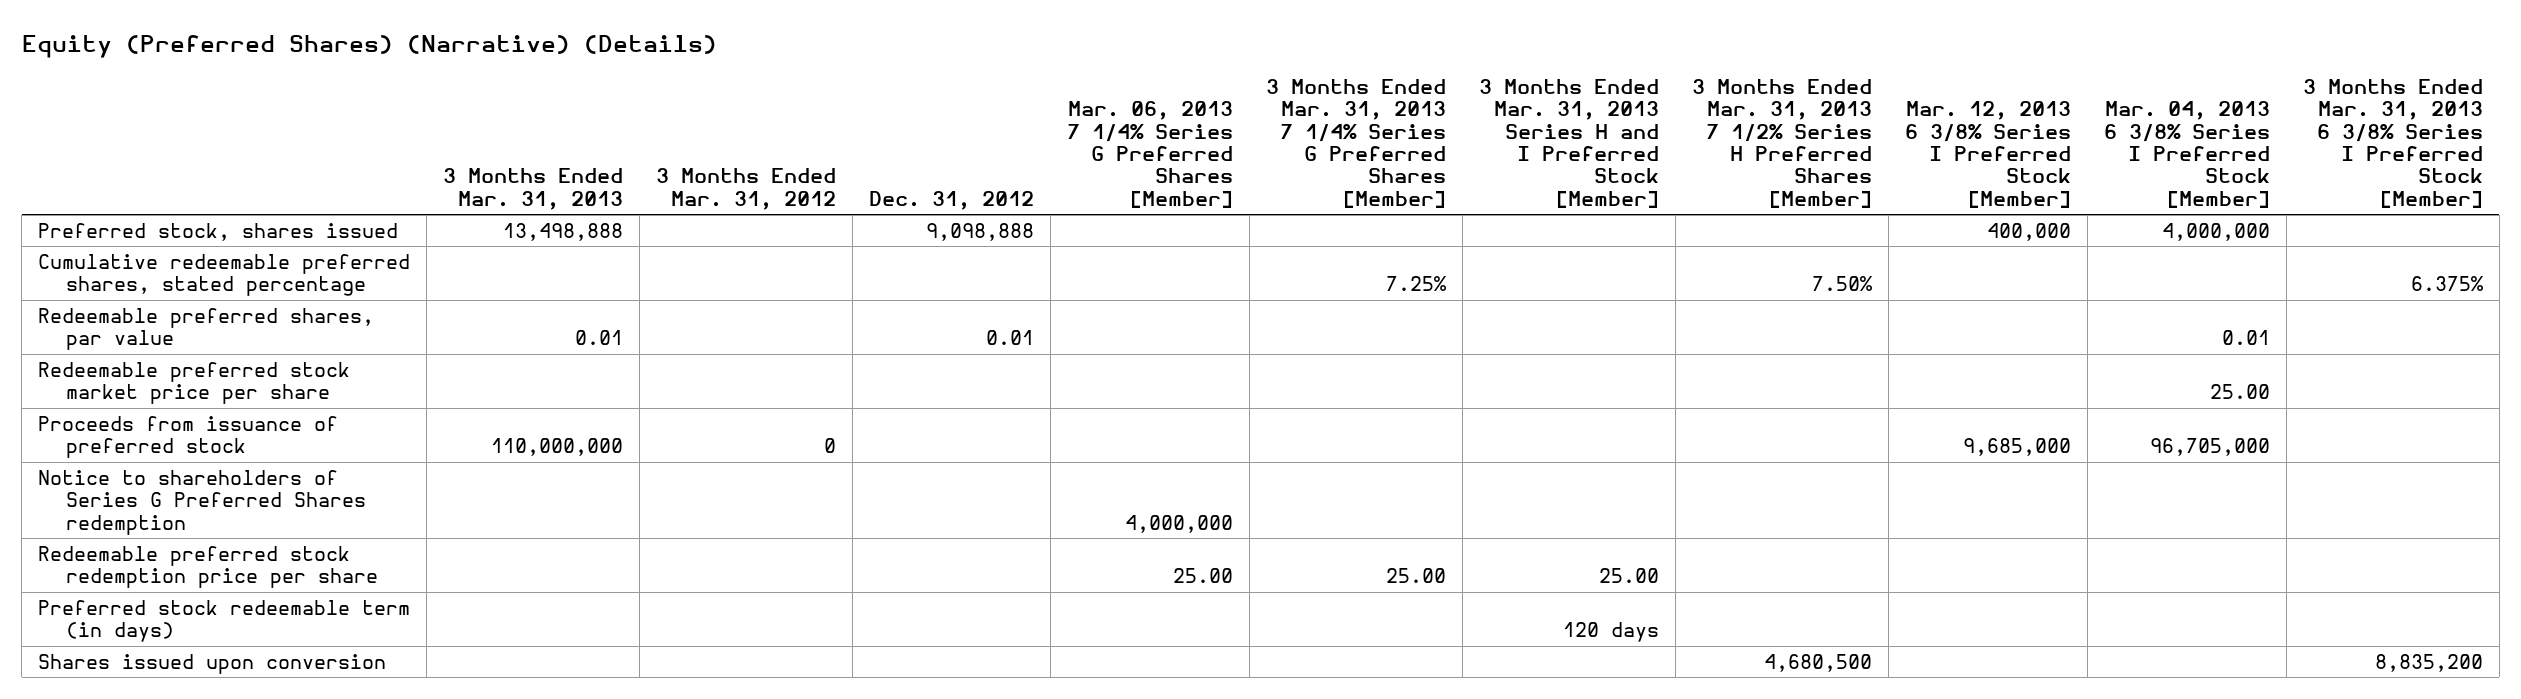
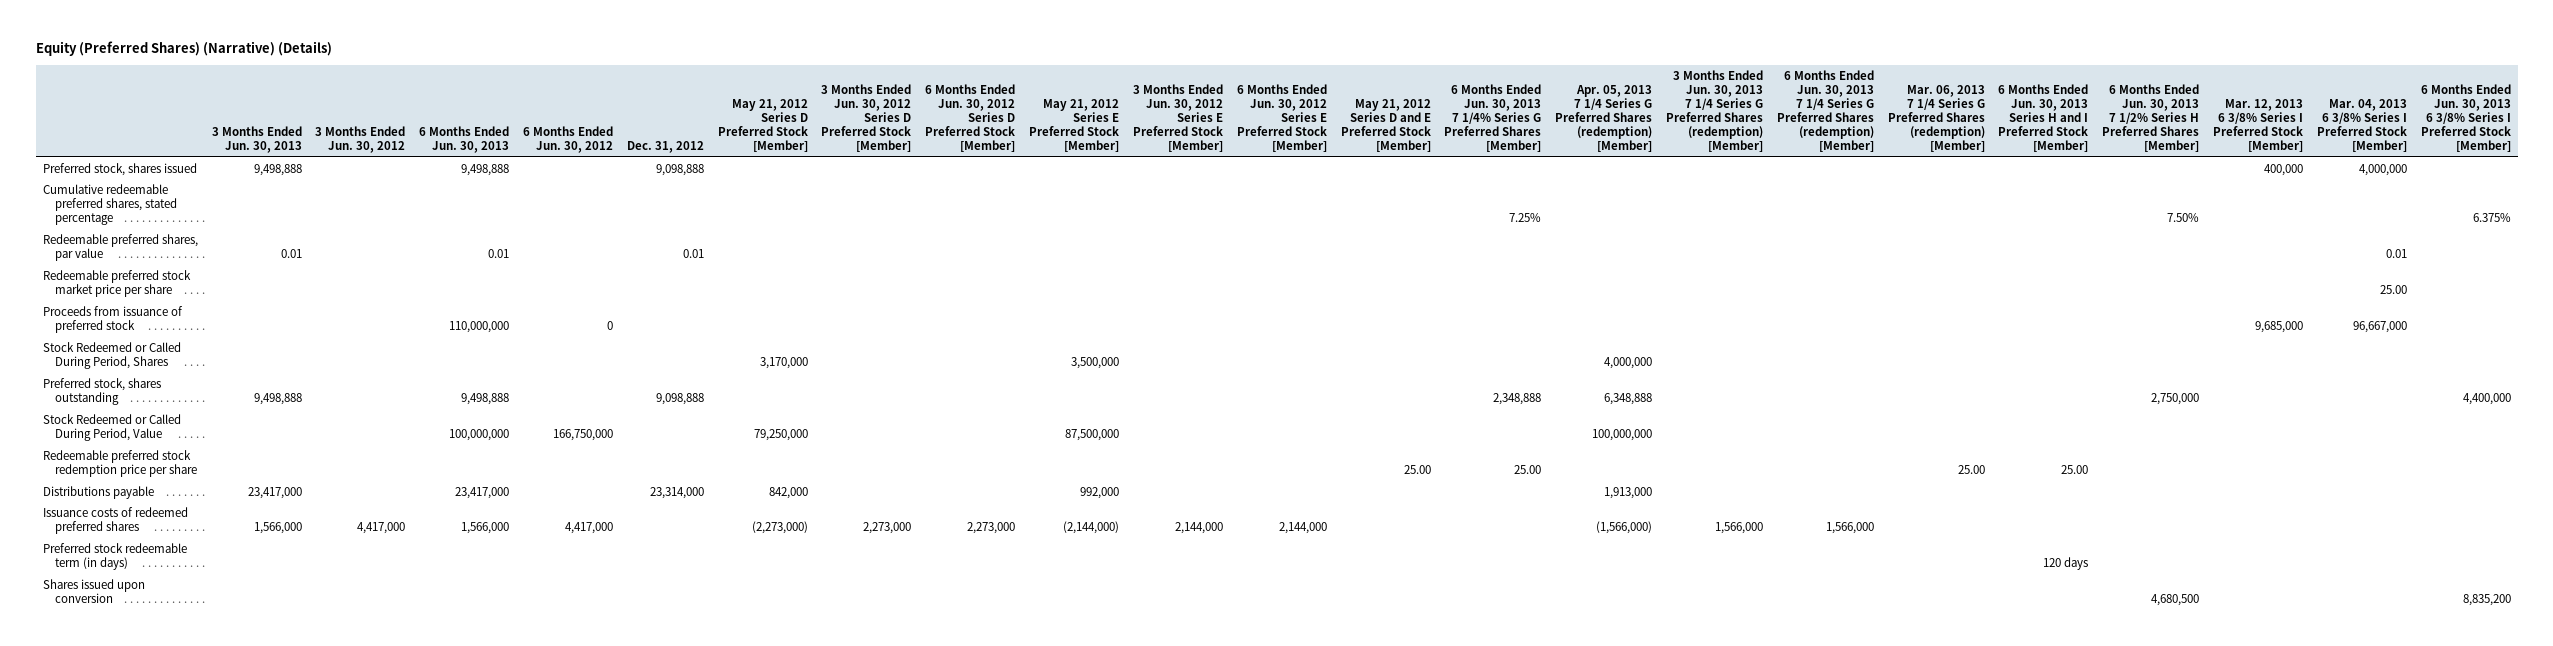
- | 3 Months Ended Mar. 31, 2013 | 3 Months Ended Mar. 31, 2012 | Dec. 31, 2012 | Mar. 06, 2013 7 1/4% Series G Preferred Shares [Member] | 3 Months Ended Mar. 31, 2013 7 1/4% Series G Preferred Shares [Member] | 3 Months Ended Mar. 31, 2013 Series H and I Preferred Stock [Member] | 3 Months Ended Mar. 31, 2013 7 1/2% Series H Preferred Shares [Member] | Mar. 12, 2013 6 3/8% Series I Preferred Stock [Member] | Mar. 04, 2013 6 3/8% Series I Preferred Stock [Member] | 3 Months Ended Mar. 31, 2013 6 3/8% Series I Preferred Stock [Member]
+ | 3 Months Ended Jun. 30, 2013 | 3 Months Ended Jun. 30, 2012 | 6 Months Ended Jun. 30, 2013 | 6 Months Ended Jun. 30, 2012 | Dec. 31, 2012 | May 21, 2012 Series D Preferred Stock [Member] | 3 Months Ended Jun. 30, 2012 Series D Preferred Stock [Member] | 6 Months Ended Jun. 30, 2012 Series D Preferred Stock [Member] | May 21, 2012 Series E Preferred Stock [Member] | 3 Months Ended Jun. 30, 2012 Series E Preferred Stock [Member] | 6 Months Ended Jun. 30, 2012 Series E Preferred Stock [Member] | May 21, 2012 Series D and E Preferred Stock [Member] | 6 Months Ended Jun. 30, 2013 7 1/4% Series G Preferred Shares [Member] | Apr. 05, 2013 7 1/4 Series G Preferred Shares (redemption) [Member] | 3 Months Ended Jun. 30, 2013 7 1/4 Series G Preferred Shares (redemption) [Member] | 6 Months Ended Jun. 30, 2013 7 1/4 Series G Preferred Shares (redemption) [Member] | Mar. 06, 2013 7 1/4 Series G Preferred Shares (redemption) [Member] | 6 Months Ended Jun. 30, 2013 Series H and I Preferred Stock [Member] | 6 Months Ended Jun. 30, 2013 7 1/2% Series H Preferred Shares [Member] | Mar. 12, 2013 6 3/8% Series I Preferred Stock [Member] | Mar. 04, 2013 6 3/8% Series I Preferred Stock [Member] | 6 Months Ended Jun. 30, 2013 6 3/8% Series I Preferred Stock [Member]
- Proceeds from issuance of preferred stock | 110,000,000 | 0 | | | | | | 9,685,000 | 96,705,000 |
- Notice to shareholders of Series G Preferred Shares redemption | | | | 4,000,000 | | | | | |
+ Proceeds from issuance of preferred stock | | | 110,000,000 | 0 | | | | | | | | | | | | | | | | 9,685,000 | 96,667,000 |
+ Stock Redeemed or Called During Period, Shares | | | | | | 3,170,000 | | | 3,500,000 | | | | | 4,000,000 | | | | | | | |
+ Preferred stock, shares outstanding | 9,498,888 | | 9,498,888 | | 9,098,888 | | | | | | | | 2,348,888 | 6,348,888 | | | | | 2,750,000 | | | 4,400,000
+ Stock Redeemed or Called During Period, Value | | | 100,000,000 | 166,750,000 | | 79,250,000 | | | 87,500,000 | | | | | 100,000,000 | | | | | | | |
+ Distributions payable | 23,417,000 | | 23,417,000 | | 23,314,000 | 842,000 | | | 992,000 | | | | | 1,913,000 | | | | | | | |
+ Issuance costs of redeemed preferred shares | 1,566,000 | 4,417,000 | 1,566,000 | 4,417,000 | | (2,273,000) | 2,273,000 | 2,273,000 | (2,144,000) | 2,144,000 | 2,144,000 | | | (1,566,000) | 1,566,000 | 1,566,000 | | | | | |

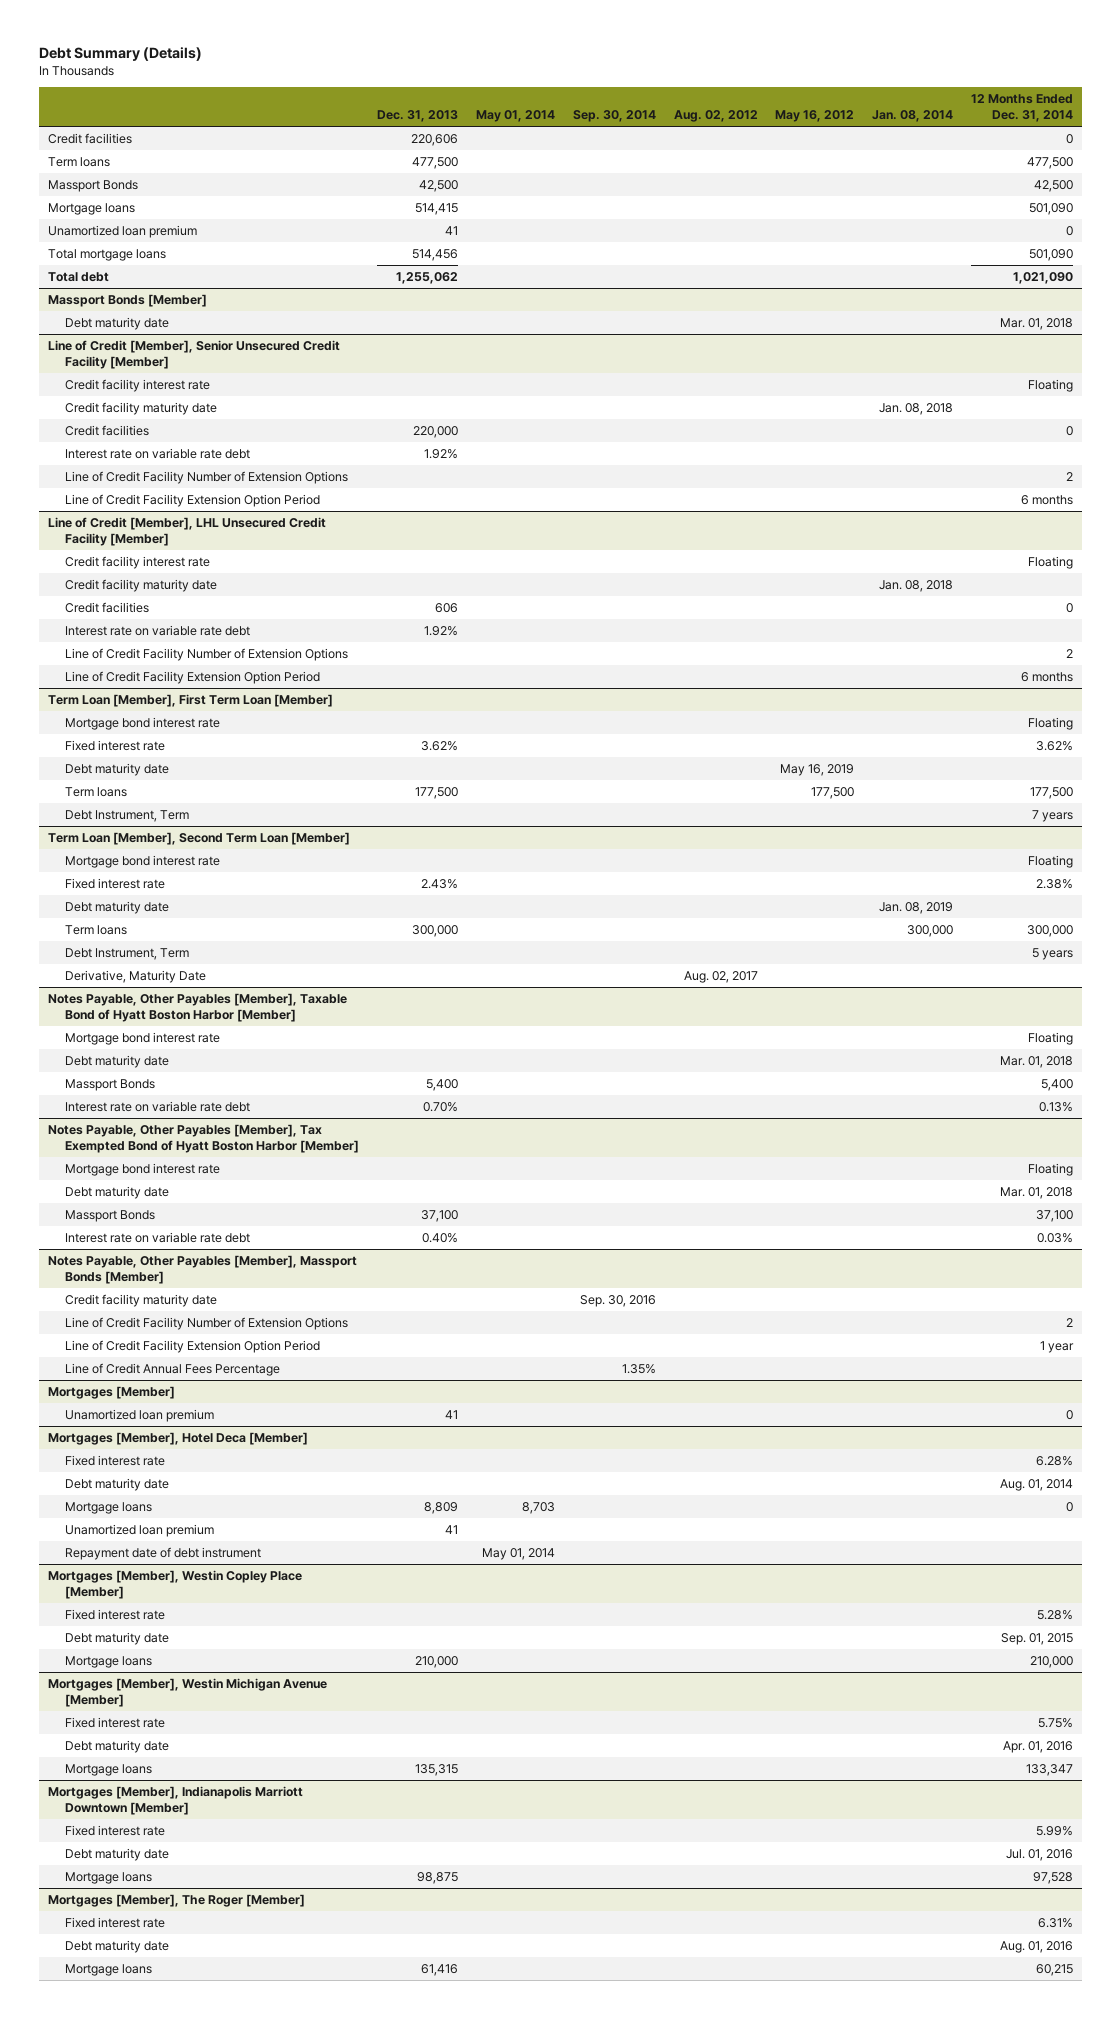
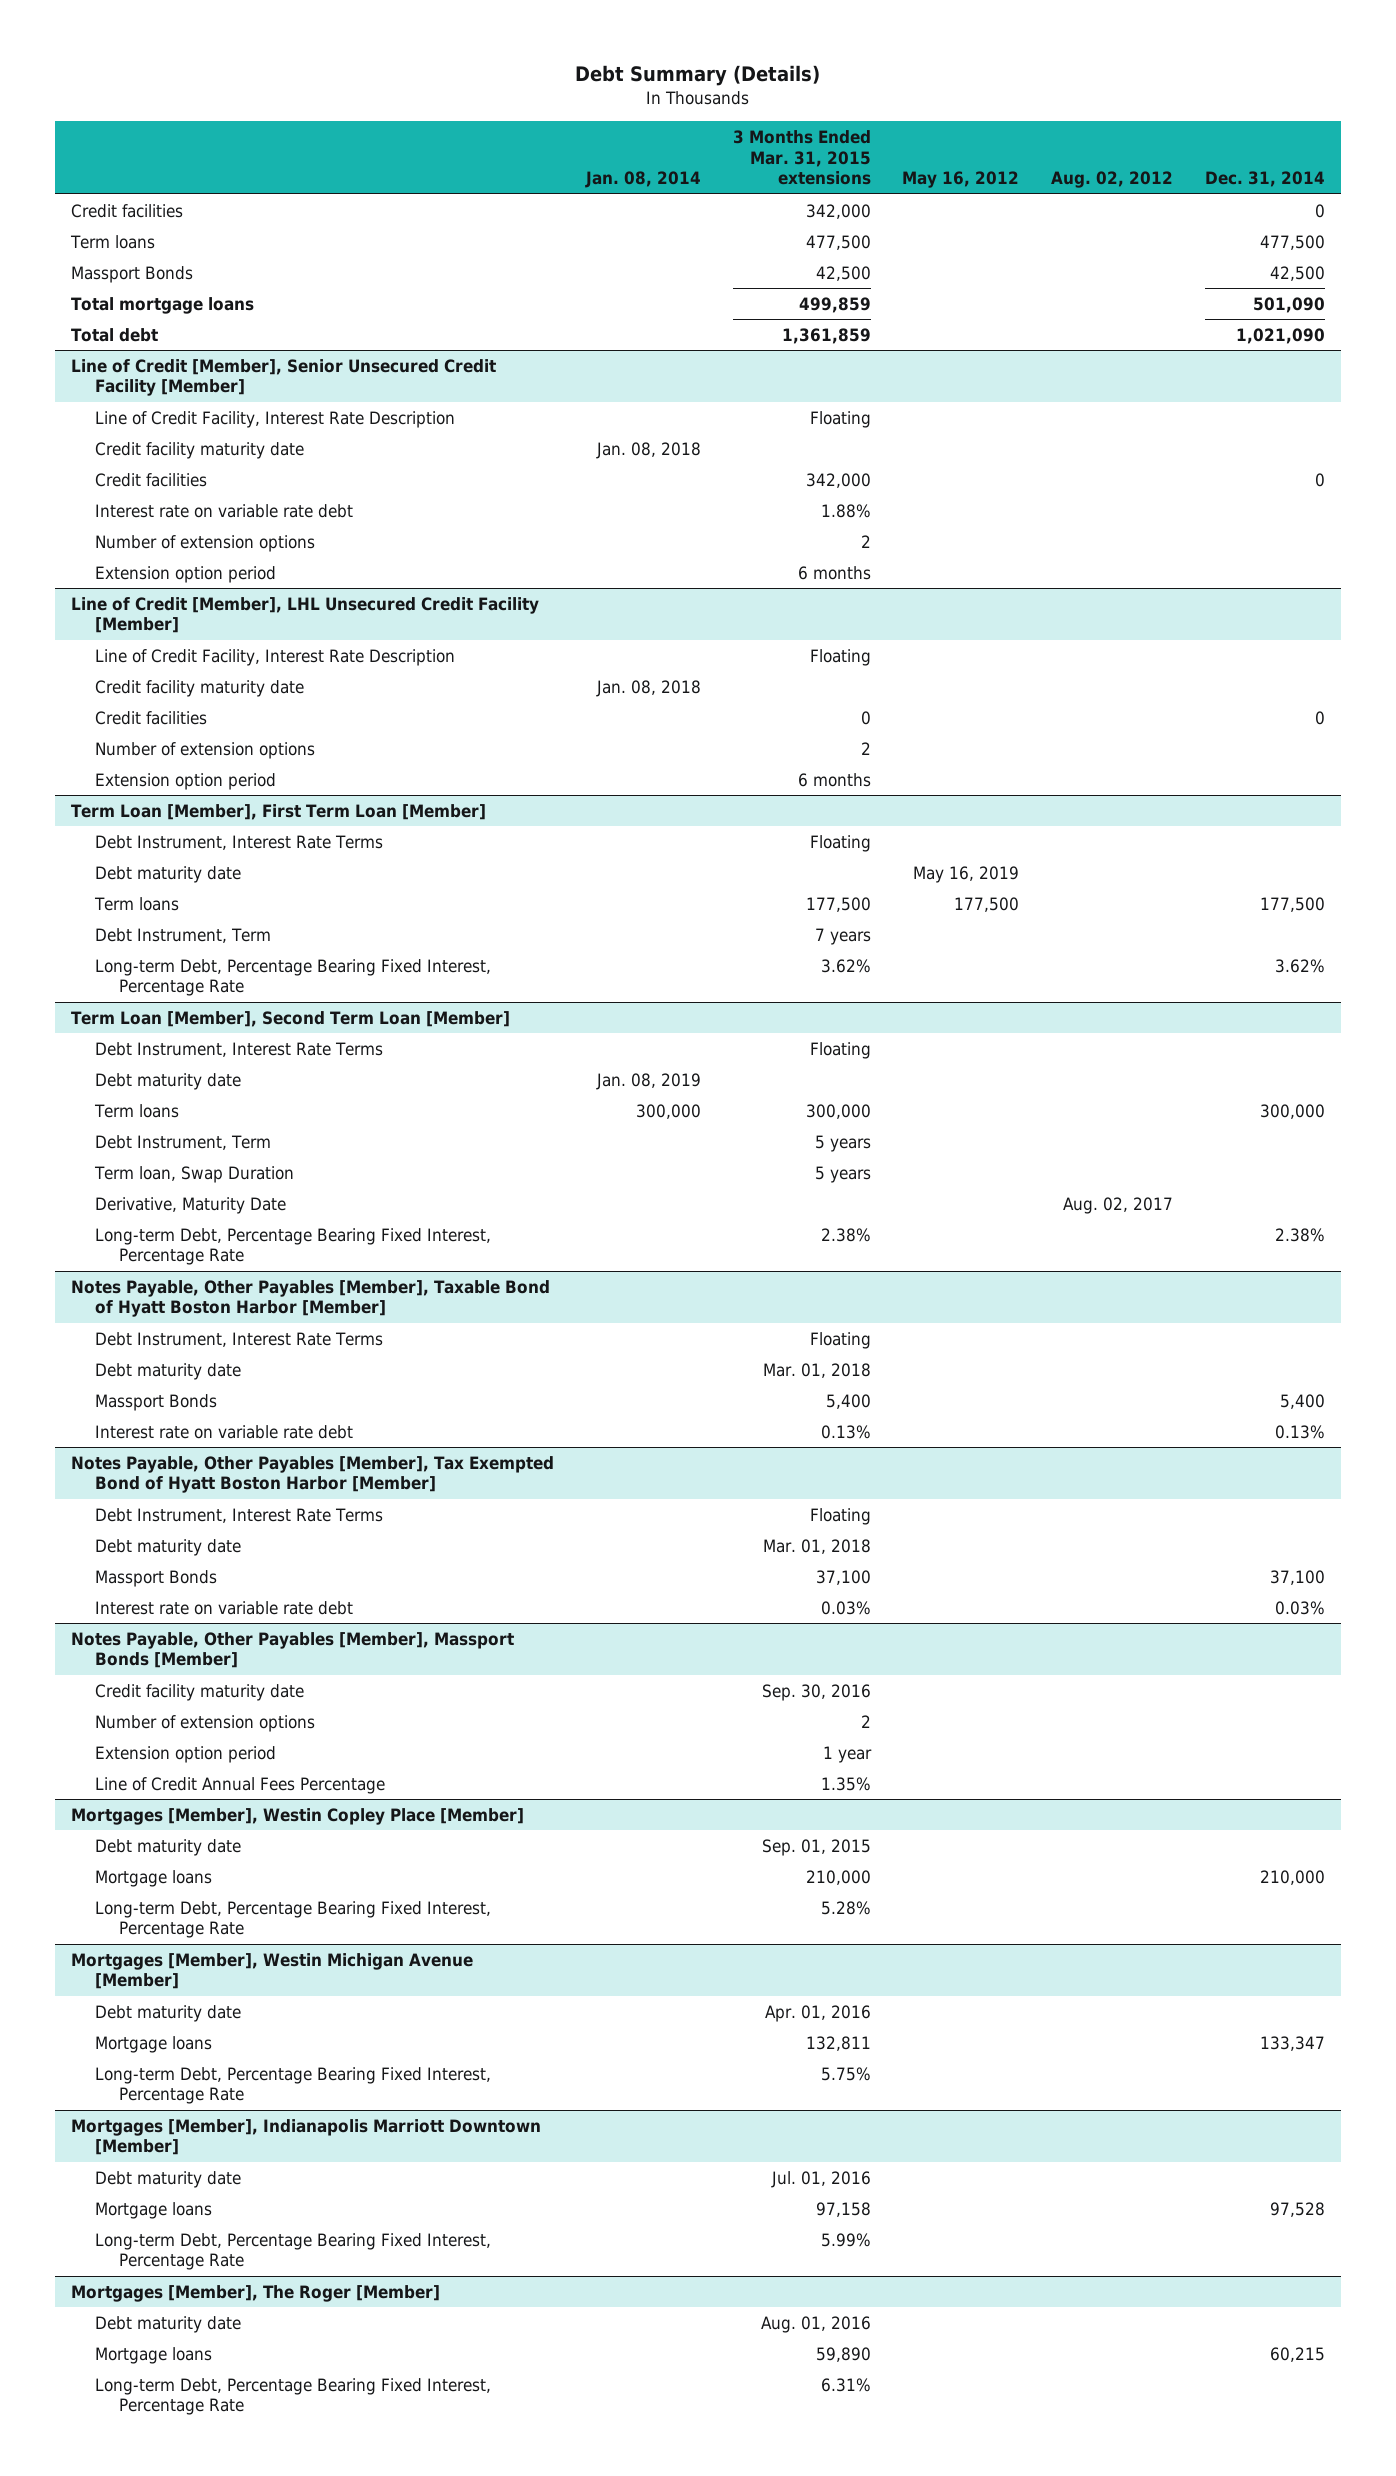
- | Dec. 31, 2013 | May 01, 2014 | Sep. 30, 2014 | Aug. 02, 2012 | May 16, 2012 | Jan. 08, 2014 | 12 Months Ended Dec. 31, 2014
+ | Jan. 08, 2014 | 3 Months Ended Mar. 31, 2015 extensions | May 16, 2012 | Aug. 02, 2012 | Dec. 31, 2014
- Mortgage loans | 514,415 | | | | | | 501,090
- Unamortized loan premium | 41 | | | | | | 0
- Massport Bonds [Member]
- Debt maturity date | | | | | | | Mar. 01, 2018
@ Line of Credit [Member], Senior Unsecured Credit Facility [Member]
- Credit facility interest rate | | | | | | | Floating
+ Line of Credit Facility, Interest Rate Description | | Floating | | |
- Line of Credit Facility Number of Extension Options | | | | | | | 2
- Line of Credit Facility Extension Option Period | | | | | | | 6 months
+ Number of extension options | | 2 | | |
+ Extension option period | | 6 months | | |
@ Line of Credit [Member], LHL Unsecured Credit Facility [Member]
- Credit facility interest rate | | | | | | | Floating
+ Line of Credit Facility, Interest Rate Description | | Floating | | |
- Interest rate on variable rate debt | 1.92% | | | | | |
- Line of Credit Facility Number of Extension Options | | | | | | | 2
- Line of Credit Facility Extension Option Period | | | | | | | 6 months
+ Number of extension options | | 2 | | |
+ Extension option period | | 6 months | | |
@ Term Loan [Member], First Term Loan [Member]
- Mortgage bond interest rate | | | | | | | Floating
- Fixed interest rate | 3.62% | | | | | | 3.62%
+ Debt Instrument, Interest Rate Terms | | Floating | | |
+ Long-term Debt, Percentage Bearing Fixed Interest, Percentage Rate | | 3.62% | | | 3.62%
@ Term Loan [Member], Second Term Loan [Member]
- Mortgage bond interest rate | | | | | | | Floating
- Fixed interest rate | 2.43% | | | | | | 2.38%
+ Debt Instrument, Interest Rate Terms | | Floating | | |
+ Term loan, Swap Duration | | 5 years | | |
+ Long-term Debt, Percentage Bearing Fixed Interest, Percentage Rate | | 2.38% | | | 2.38%
@ Notes Payable, Other Payables [Member], Taxable Bond of Hyatt Boston Harbor [Member]
- Mortgage bond interest rate | | | | | | | Floating
+ Debt Instrument, Interest Rate Terms | | Floating | | |
@ Notes Payable, Other Payables [Member], Tax Exempted Bond of Hyatt Boston Harbor [Member]
- Mortgage bond interest rate | | | | | | | Floating
+ Debt Instrument, Interest Rate Terms | | Floating | | |
@ Notes Payable, Other Payables [Member], Massport Bonds [Member]
- Line of Credit Facility Number of Extension Options | | | | | | | 2
- Line of Credit Facility Extension Option Period | | | | | | | 1 year
+ Number of extension options | | 2 | | |
+ Extension option period | | 1 year | | |
- Mortgages [Member]
- Unamortized loan premium | 41 | | | | | | 0
- Mortgages [Member], Hotel Deca [Member]
- Fixed interest rate | | | | | | | 6.28%
- Debt maturity date | | | | | | | Aug. 01, 2014
- Mortgage loans | 8,809 | 8,703 | | | | | 0
- Unamortized loan premium | 41 | | | | | |
- Repayment date of debt instrument | | May 01, 2014 | | | | |
@ Mortgages [Member], Westin Copley Place [Member]
- Fixed interest rate | | | | | | | 5.28%
+ Long-term Debt, Percentage Bearing Fixed Interest, Percentage Rate | | 5.28% | | |
@ Mortgages [Member], Westin Michigan Avenue [Member]
- Fixed interest rate | | | | | | | 5.75%
+ Long-term Debt, Percentage Bearing Fixed Interest, Percentage Rate | | 5.75% | | |
@ Mortgages [Member], Indianapolis Marriott Downtown [Member]
- Fixed interest rate | | | | | | | 5.99%
+ Long-term Debt, Percentage Bearing Fixed Interest, Percentage Rate | | 5.99% | | |
@ Mortgages [Member], The Roger [Member]
- Fixed interest rate | | | | | | | 6.31%
+ Long-term Debt, Percentage Bearing Fixed Interest, Percentage Rate | | 6.31% | | |

